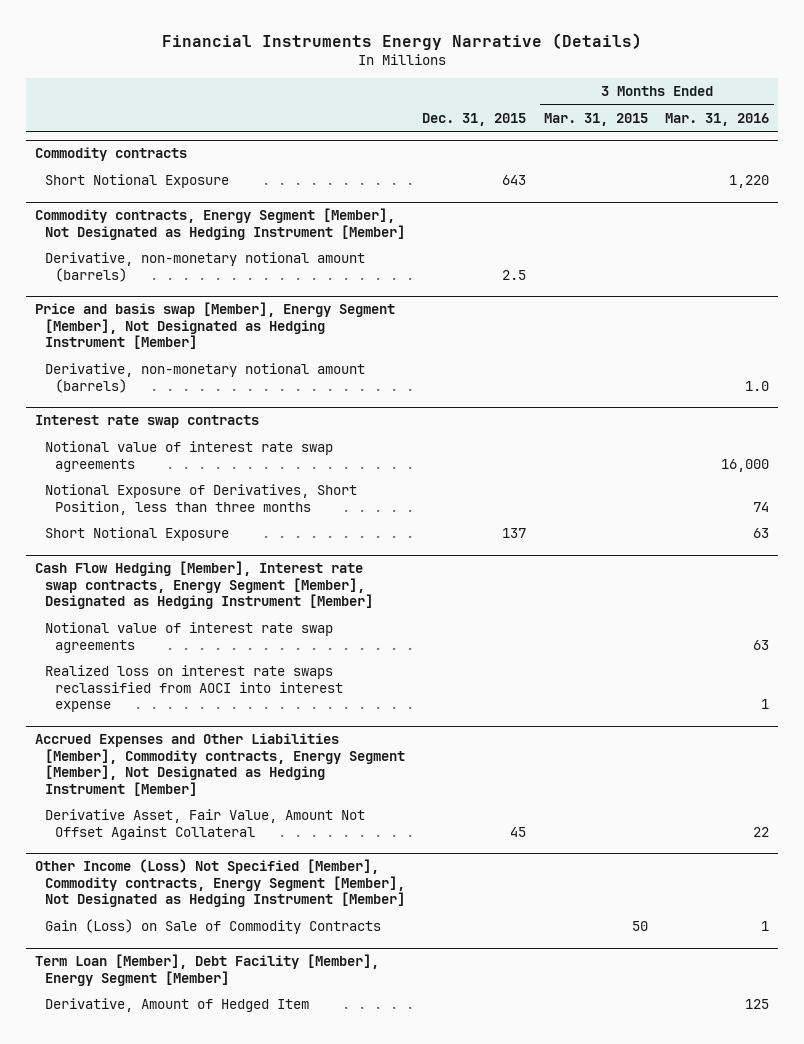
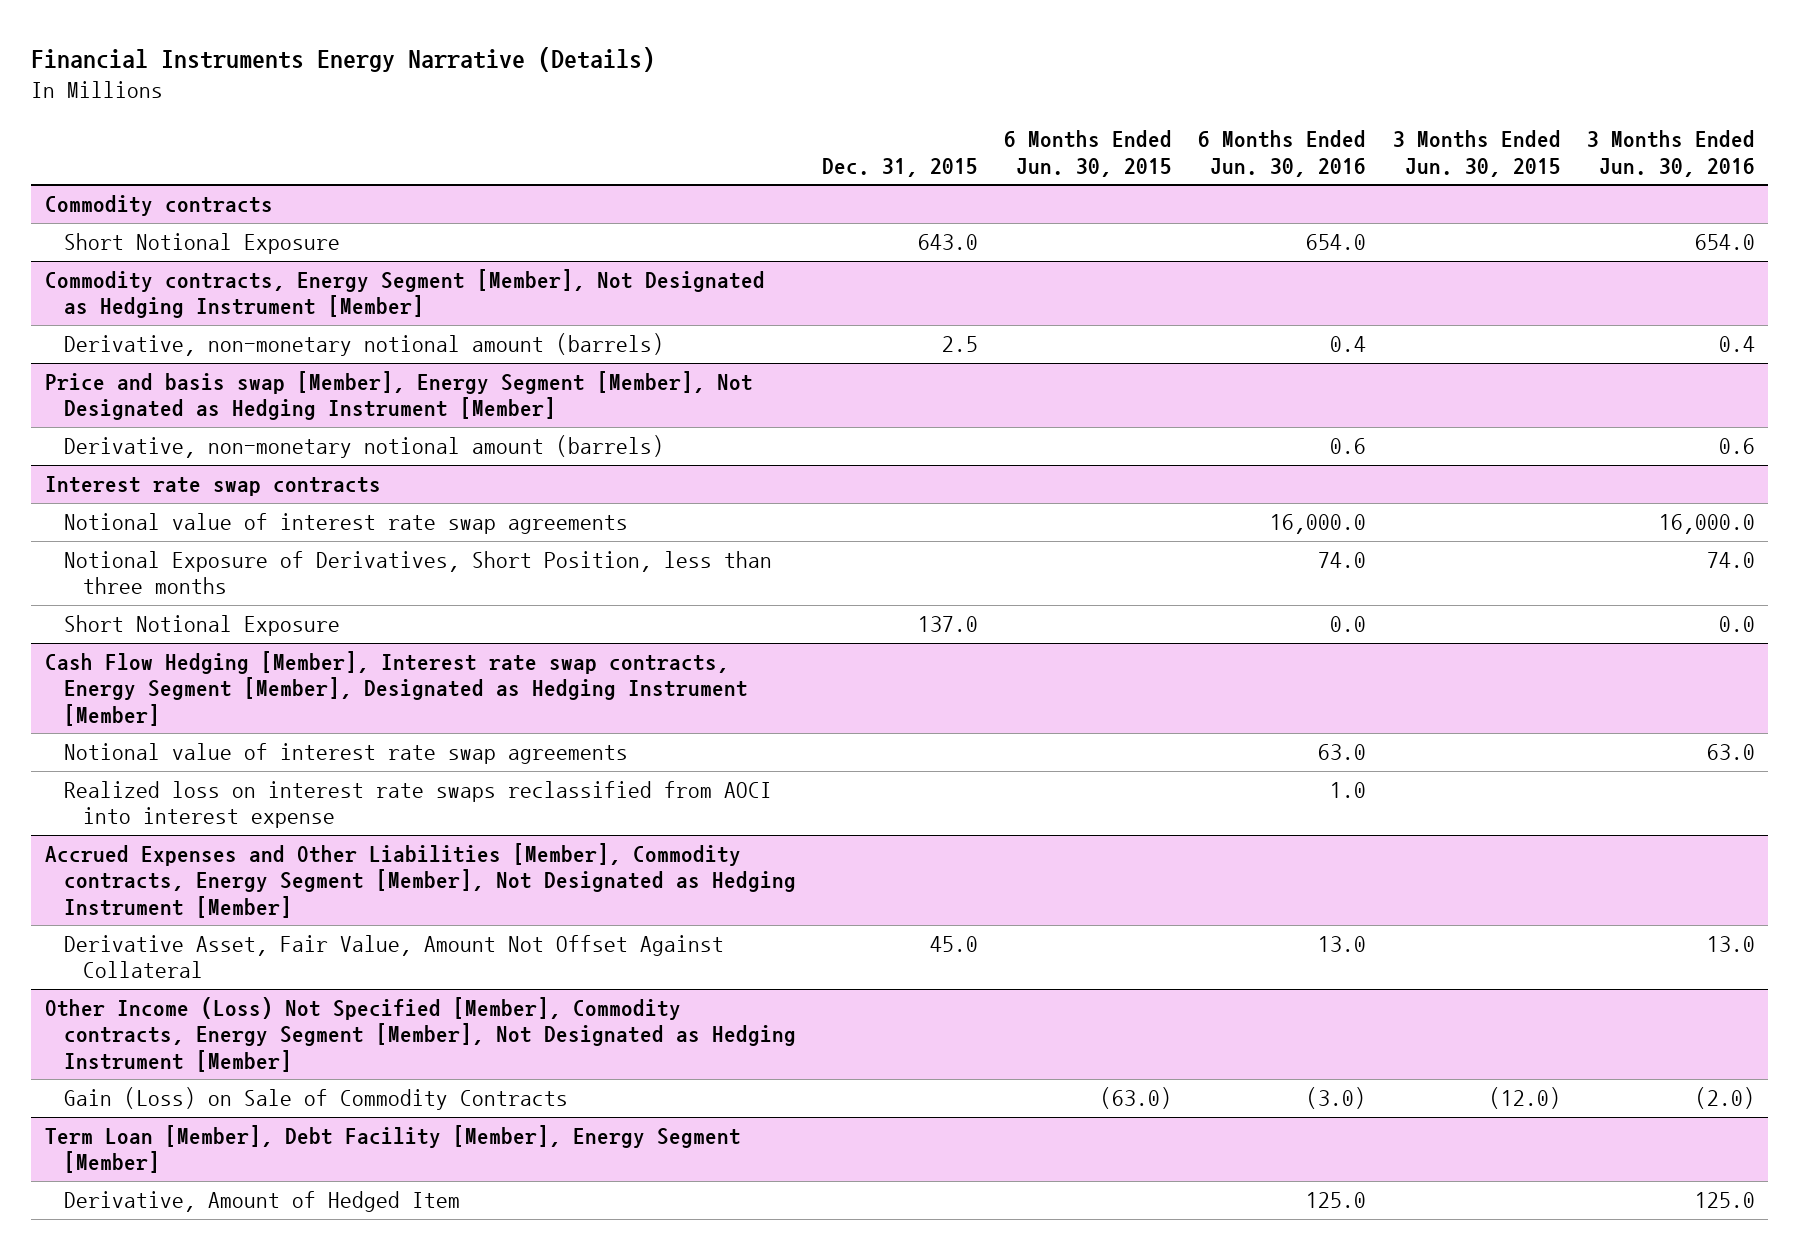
- | Dec. 31, 2015 | 3 Months Ended Mar. 31, 2015 | 3 Months Ended Mar. 31, 2016
+ | Dec. 31, 2015 | 6 Months Ended Jun. 30, 2015 | 6 Months Ended Jun. 30, 2016 | 3 Months Ended Jun. 30, 2015 | 3 Months Ended Jun. 30, 2016
@ Commodity contracts
- Short Notional Exposure | 643 | | 1,220
+ Short Notional Exposure | 643.0 | | 654.0 | | 654.0
@ Interest rate swap contracts
- Short Notional Exposure | 137 | | 63
+ Short Notional Exposure | 137.0 | | 0.0 | | 0.0
@ Accrued Expenses and Other Liabilities [Member], Commodity contracts, Energy Segment [Member], Not Designated as Hedging Instrument [Member]
- Derivative Asset, Fair Value, Amount Not Offset Against Collateral | 45 | | 22
+ Derivative Asset, Fair Value, Amount Not Offset Against Collateral | 45.0 | | 13.0 | | 13.0

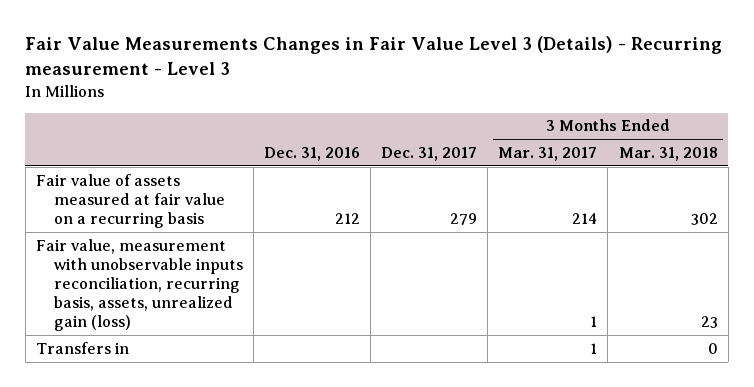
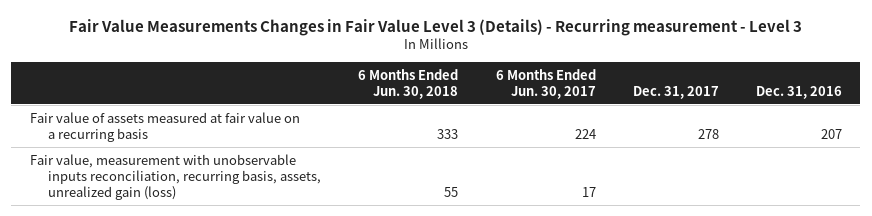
- | Dec. 31, 2016 | Dec. 31, 2017 | 3 Months Ended Mar. 31, 2017 | 3 Months Ended Mar. 31, 2018
+ | 6 Months Ended Jun. 30, 2018 | 6 Months Ended Jun. 30, 2017 | Dec. 31, 2017 | Dec. 31, 2016
- Fair value of assets measured at fair value on a recurring basis | 212 | 279 | 214 | 302
+ Fair value of assets measured at fair value on a recurring basis | 333 | 224 | 278 | 207
- Transfers in | | | 1 | 0

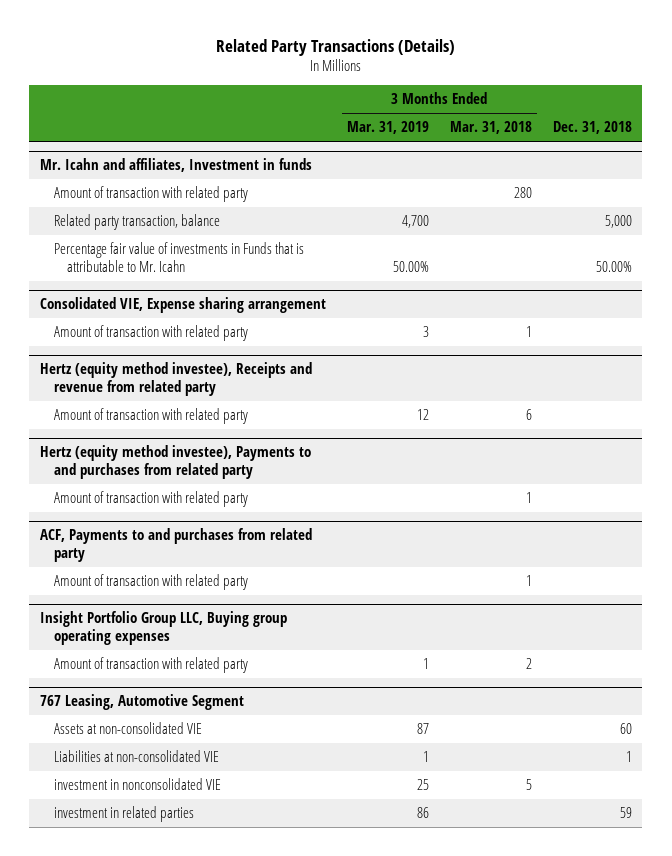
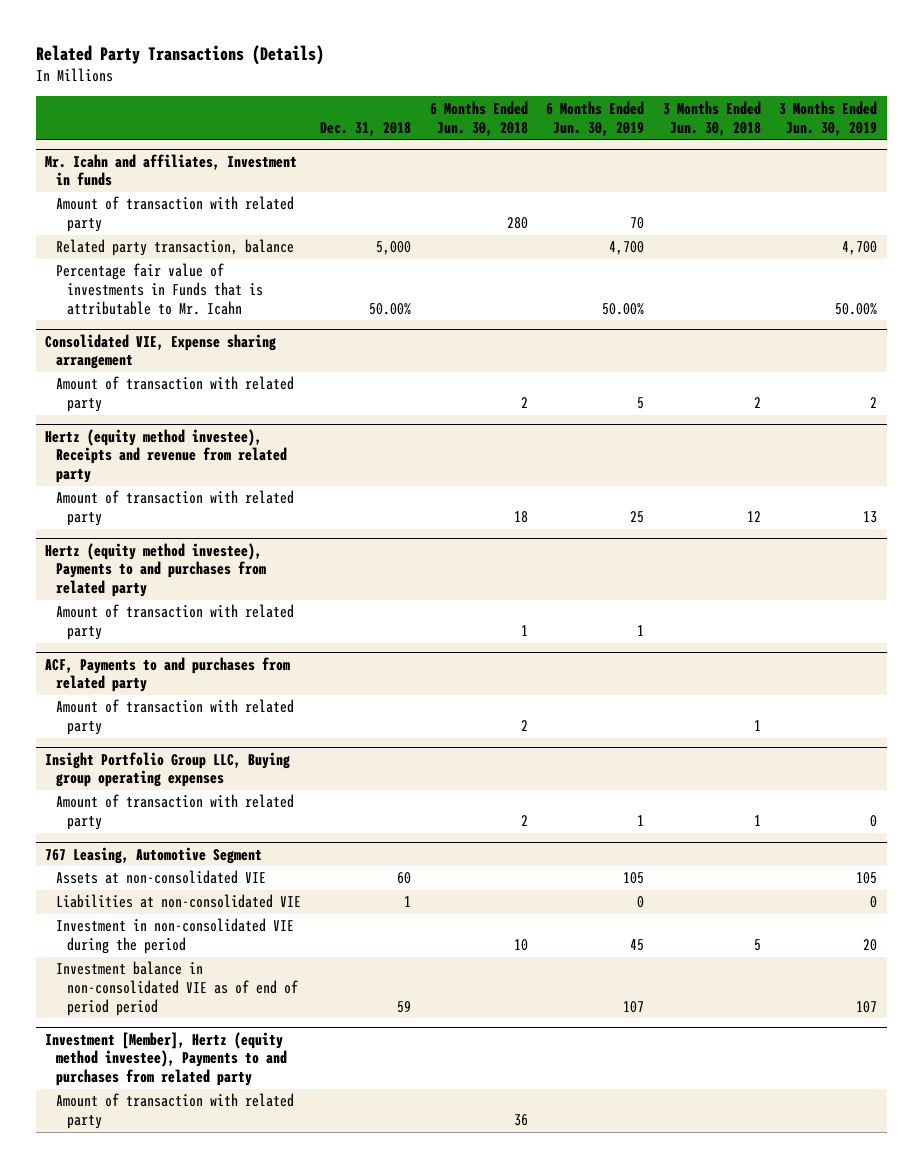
- | 3 Months Ended Mar. 31, 2019 | 3 Months Ended Mar. 31, 2018 | Dec. 31, 2018
+ | Dec. 31, 2018 | 6 Months Ended Jun. 30, 2018 | 6 Months Ended Jun. 30, 2019 | 3 Months Ended Jun. 30, 2018 | 3 Months Ended Jun. 30, 2019
@ 767 Leasing, Automotive Segment
- investment in nonconsolidated VIE | 25 | 5 |
- investment in related parties | 86 | | 59
+ Investment in non-consolidated VIE during the period | | 10 | 45 | 5 | 20
+ Investment balance in non-consolidated VIE as of end of period period | 59 | | 107 | | 107
+ Investment [Member], Hertz (equity method investee), Payments to and purchases from related party
+ Amount of transaction with related party | | 36 | | |

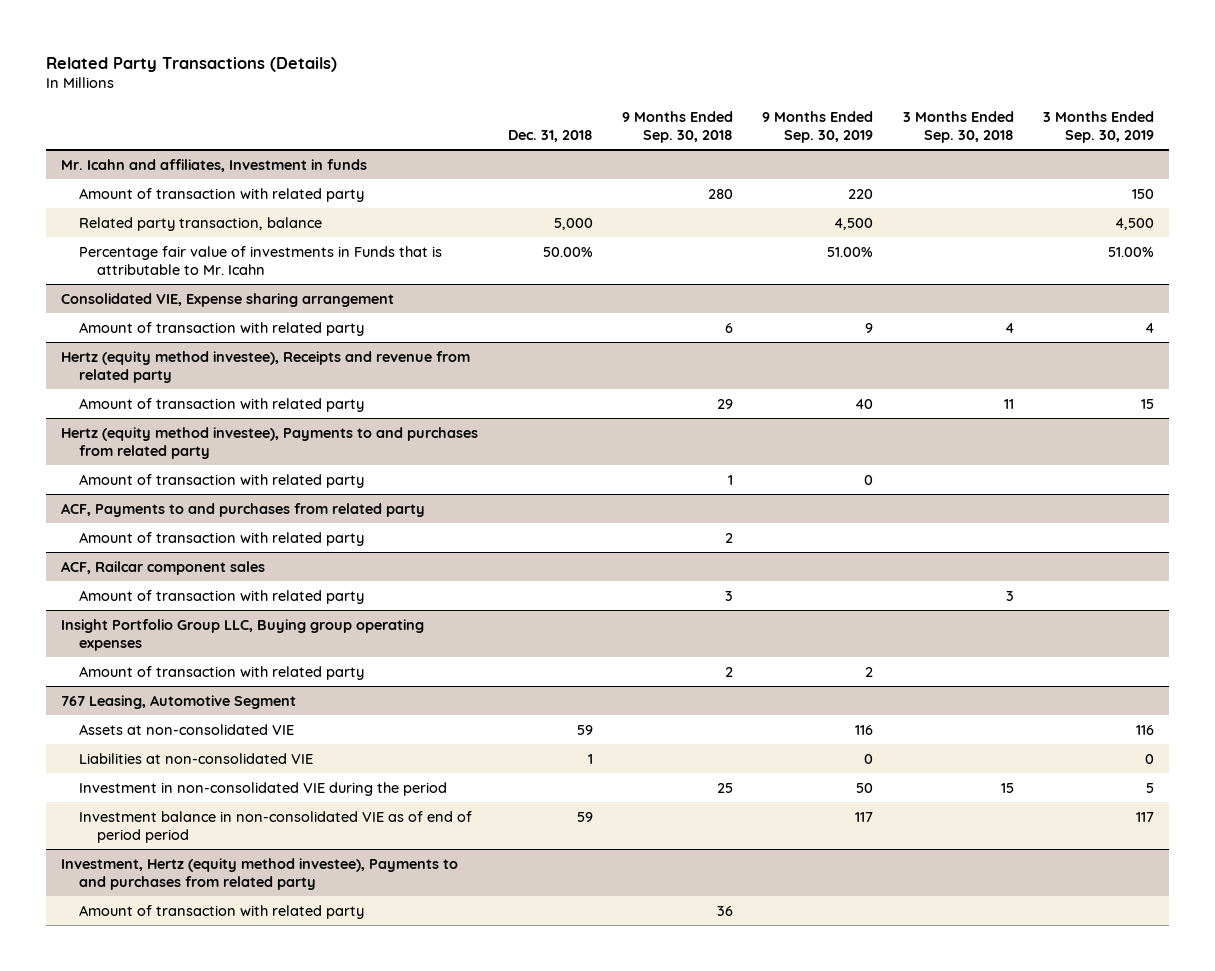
- | Dec. 31, 2018 | 6 Months Ended Jun. 30, 2018 | 6 Months Ended Jun. 30, 2019 | 3 Months Ended Jun. 30, 2018 | 3 Months Ended Jun. 30, 2019
+ | Dec. 31, 2018 | 9 Months Ended Sep. 30, 2018 | 9 Months Ended Sep. 30, 2019 | 3 Months Ended Sep. 30, 2018 | 3 Months Ended Sep. 30, 2019
+ ACF, Railcar component sales
+ Amount of transaction with related party | | 3 | | 3 |
@ 767 Leasing, Automotive Segment
- Assets at non-consolidated VIE | 60 | | 105 | | 105
+ Assets at non-consolidated VIE | 59 | | 116 | | 116
- Investment [Member], Hertz (equity method investee), Payments to and purchases from related party
+ Investment, Hertz (equity method investee), Payments to and purchases from related party

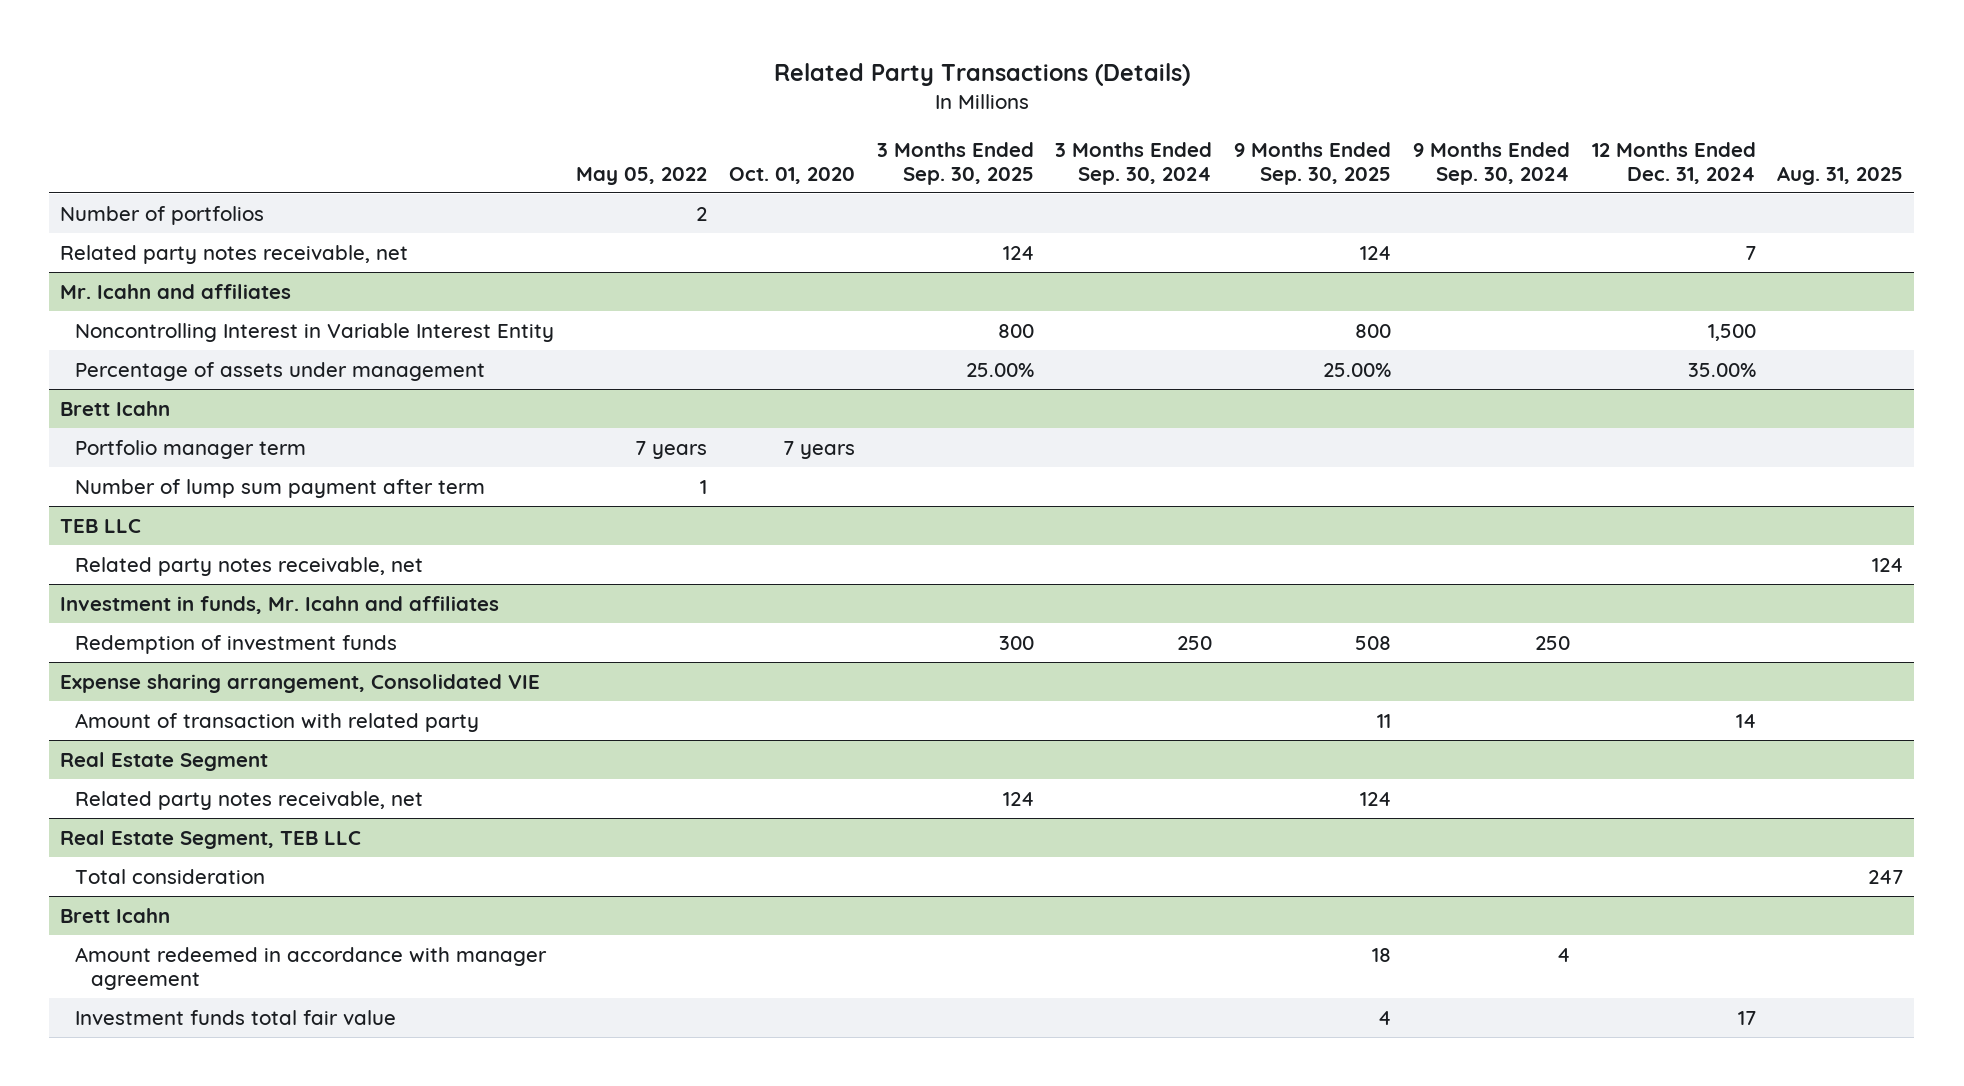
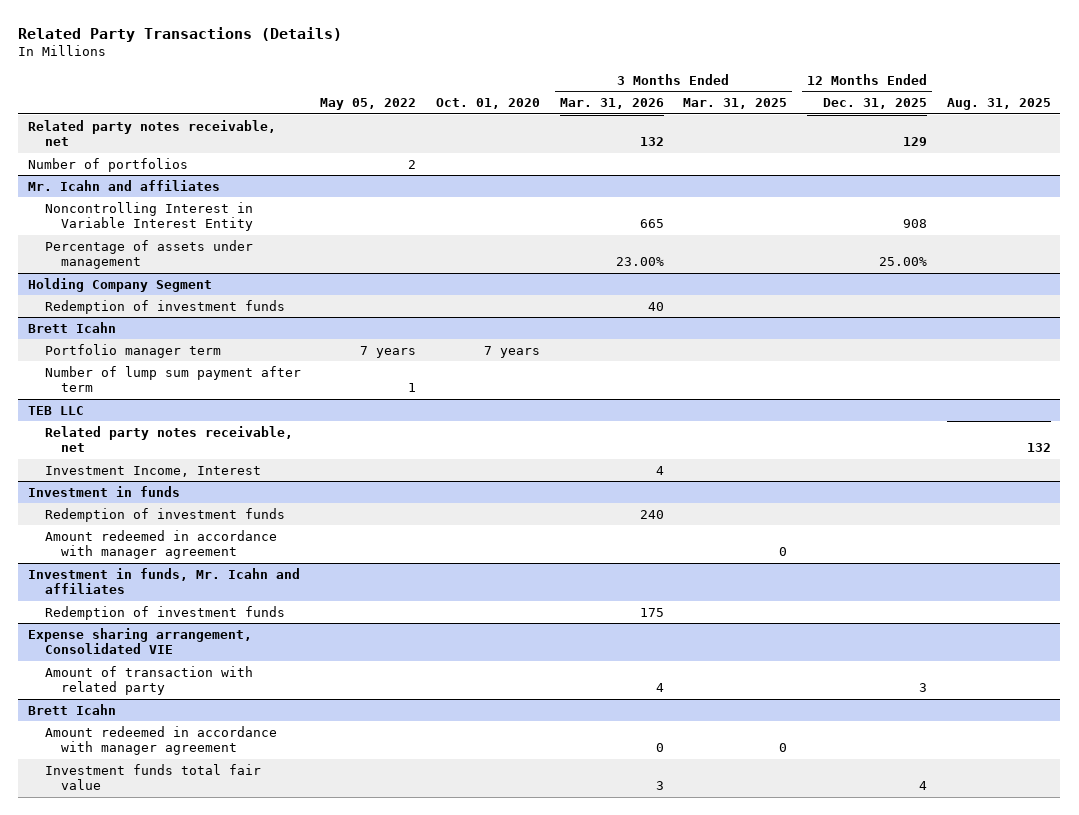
- | May 05, 2022 | Oct. 01, 2020 | 3 Months Ended Sep. 30, 2025 | 3 Months Ended Sep. 30, 2024 | 9 Months Ended Sep. 30, 2025 | 9 Months Ended Sep. 30, 2024 | 12 Months Ended Dec. 31, 2024 | Aug. 31, 2025
+ | May 05, 2022 | Oct. 01, 2020 | 3 Months Ended Mar. 31, 2026 | 3 Months Ended Mar. 31, 2025 | 12 Months Ended Dec. 31, 2025 | Aug. 31, 2025
moved down: Number of portfolios | 2 | | | | |
+ Holding Company Segment
+ Redemption of investment funds | | | 40 | | |
@ TEB LLC
- Related party notes receivable, net | | | | | | | | 124
+ Related party notes receivable, net | | | | | | 132
+ Investment Income, Interest | | | 4 | | |
+ Investment in funds
+ Redemption of investment funds | | | 240 | | |
+ Amount redeemed in accordance with manager agreement | | | | 0 | |
- Real Estate Segment
- Related party notes receivable, net | | | 124 | | 124 | | |
- Real Estate Segment, TEB LLC
- Total consideration | | | | | | | | 247

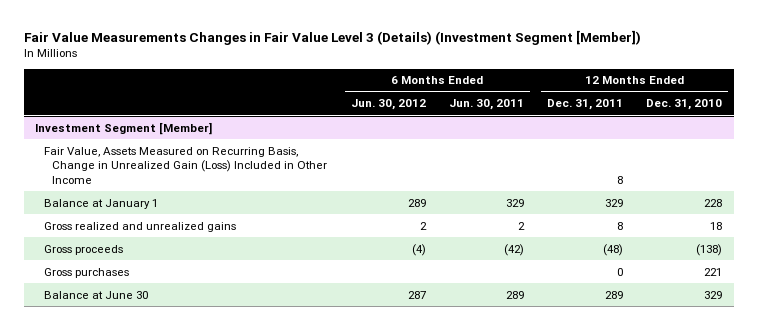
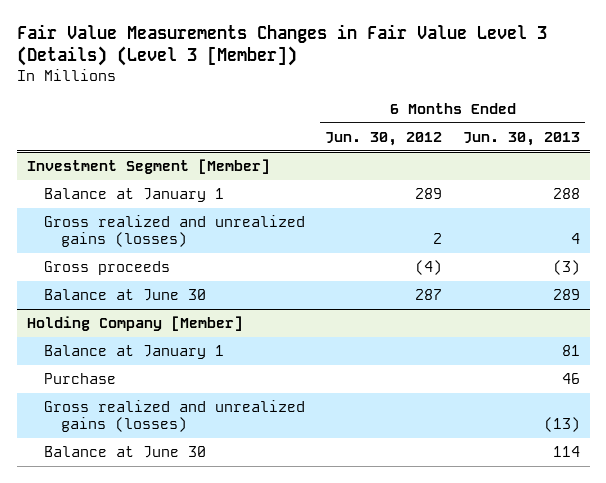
- Fair Value Measurements Changes in Fair Value Level 3 (Details) (Investment Segment [Member])
+ Fair Value Measurements Changes in Fair Value Level 3 (Details) (Level 3 [Member])
- | 6 Months Ended Jun. 30, 2012 | 6 Months Ended Jun. 30, 2011 | 12 Months Ended Dec. 31, 2011 | 12 Months Ended Dec. 31, 2010
+ | 6 Months Ended Jun. 30, 2012 | 6 Months Ended Jun. 30, 2013
@ Investment Segment [Member]
- Fair Value, Assets Measured on Recurring Basis, Change in Unrealized Gain (Loss) Included in Other Income | | | 8 |
- Gross realized and unrealized gains | 2 | 2 | 8 | 18
+ Gross realized and unrealized gains (losses) | 2 | 4
- Gross purchases | | | 0 | 221
+ Holding Company [Member]
+ Balance at January 1 | | 81
+ Purchase | | 46
+ Gross realized and unrealized gains (losses) | | (13)
+ Balance at June 30 | | 114

